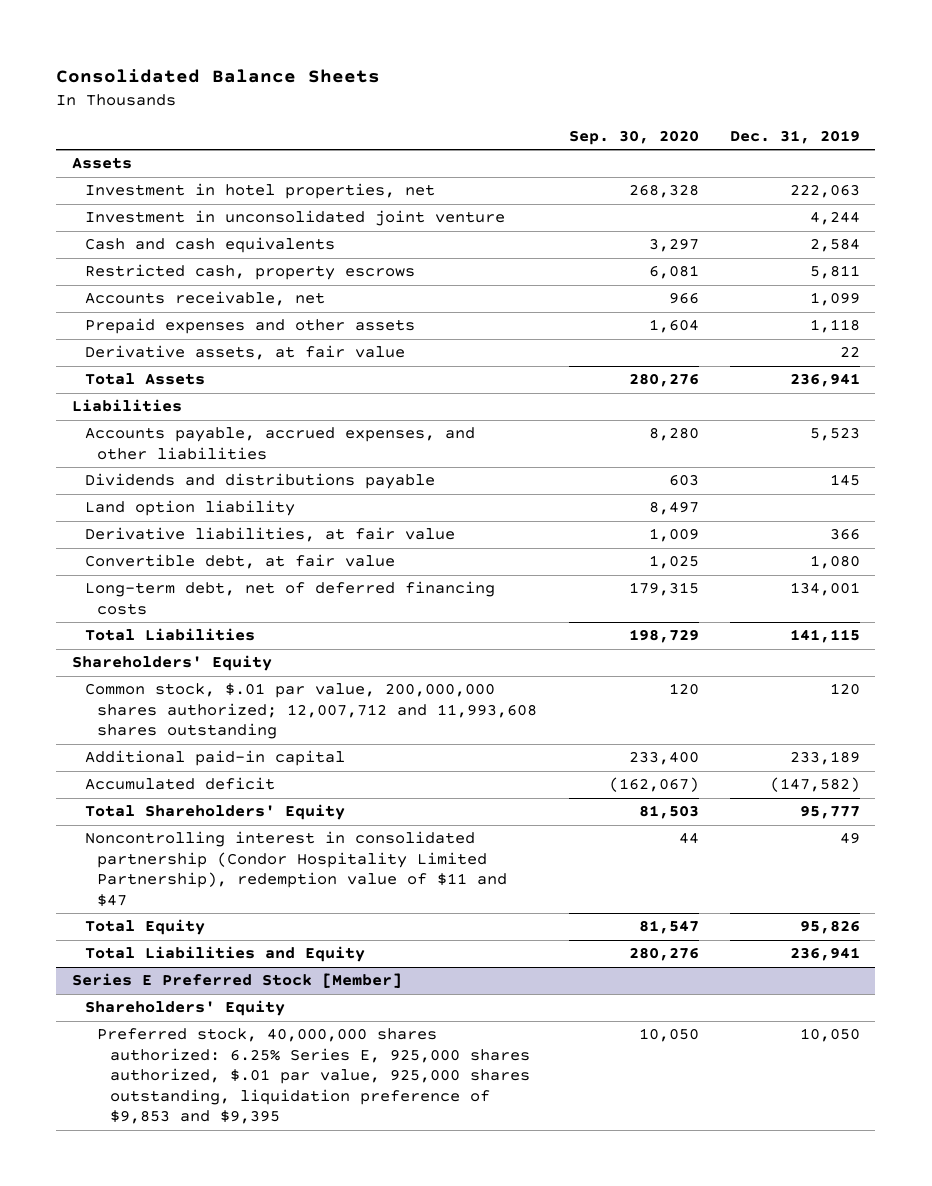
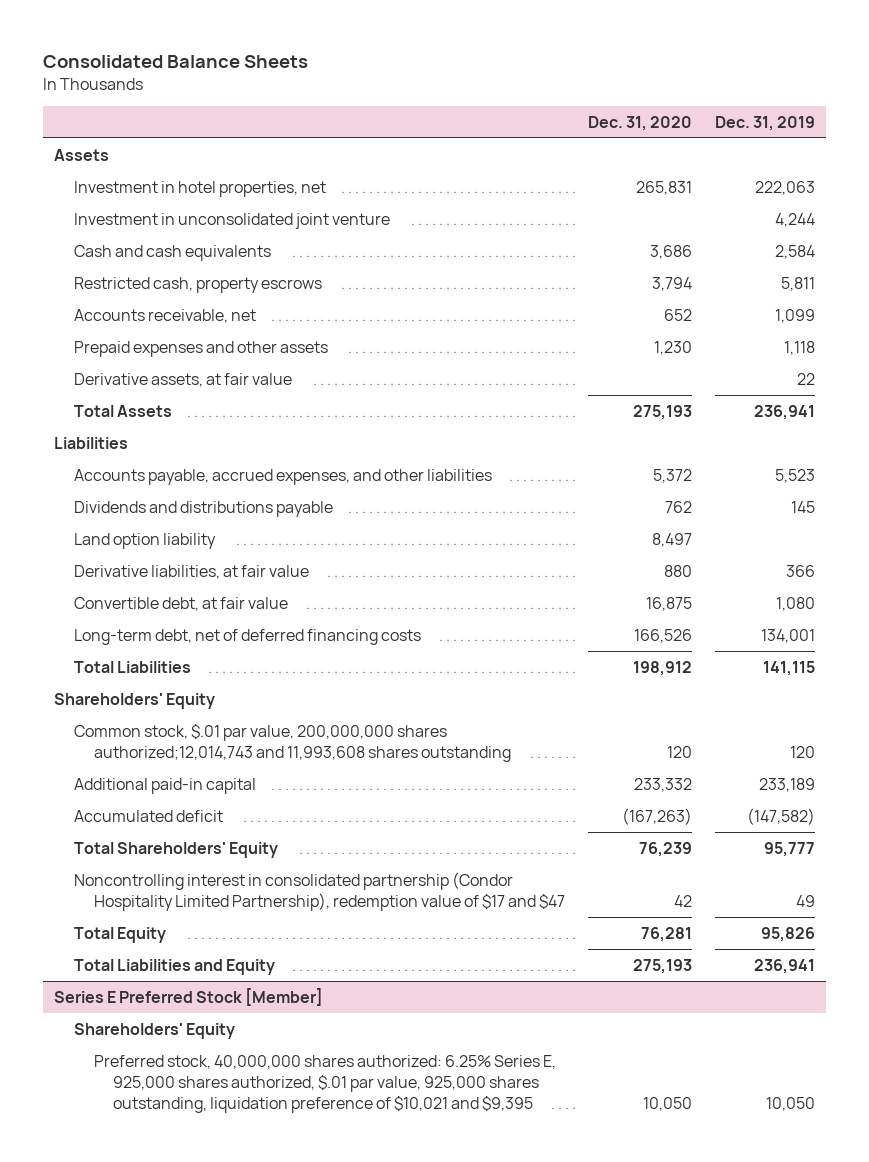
- | Sep. 30, 2020 | Dec. 31, 2019
+ | Dec. 31, 2020 | Dec. 31, 2019
- Common stock, $.01 par value, 200,000,000 shares authorized; 12,007,712 and 11,993,608 shares outstanding | 120 | 120
+ Common stock, $.01 par value, 200,000,000 shares authorized;12,014,743 and 11,993,608 shares outstanding | 120 | 120
- Noncontrolling interest in consolidated partnership (Condor Hospitality Limited Partnership), redemption value of $11 and $47 | 44 | 49
+ Noncontrolling interest in consolidated partnership (Condor Hospitality Limited Partnership), redemption value of $17 and $47 | 42 | 49
@ Series E Preferred Stock [Member]
- Preferred stock, 40,000,000 shares authorized: 6.25% Series E, 925,000 shares authorized, $.01 par value, 925,000 shares outstanding, liquidation preference of $9,853 and $9,395 | 10,050 | 10,050
+ Preferred stock, 40,000,000 shares authorized: 6.25% Series E, 925,000 shares authorized, $.01 par value, 925,000 shares outstanding, liquidation preference of $10,021 and $9,395 | 10,050 | 10,050

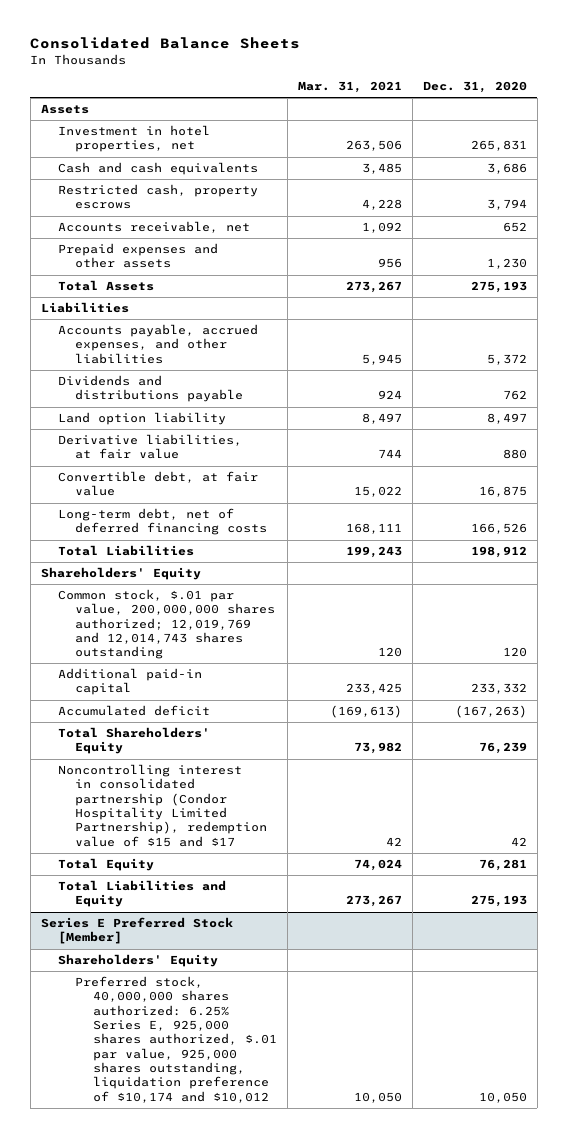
- | Dec. 31, 2020 | Dec. 31, 2019
+ | Mar. 31, 2021 | Dec. 31, 2020
- Investment in unconsolidated joint venture | | 4,244
- Derivative assets, at fair value | | 22
- Common stock, $.01 par value, 200,000,000 shares authorized;12,014,743 and 11,993,608 shares outstanding | 120 | 120
+ Common stock, $.01 par value, 200,000,000 shares authorized; 12,019,769 and 12,014,743 shares outstanding | 120 | 120
- Noncontrolling interest in consolidated partnership (Condor Hospitality Limited Partnership), redemption value of $17 and $47 | 42 | 49
+ Noncontrolling interest in consolidated partnership (Condor Hospitality Limited Partnership), redemption value of $15 and $17 | 42 | 42
@ Series E Preferred Stock [Member]
- Preferred stock, 40,000,000 shares authorized: 6.25% Series E, 925,000 shares authorized, $.01 par value, 925,000 shares outstanding, liquidation preference of $10,021 and $9,395 | 10,050 | 10,050
+ Preferred stock, 40,000,000 shares authorized: 6.25% Series E, 925,000 shares authorized, $.01 par value, 925,000 shares outstanding, liquidation preference of $10,174 and $10,012 | 10,050 | 10,050

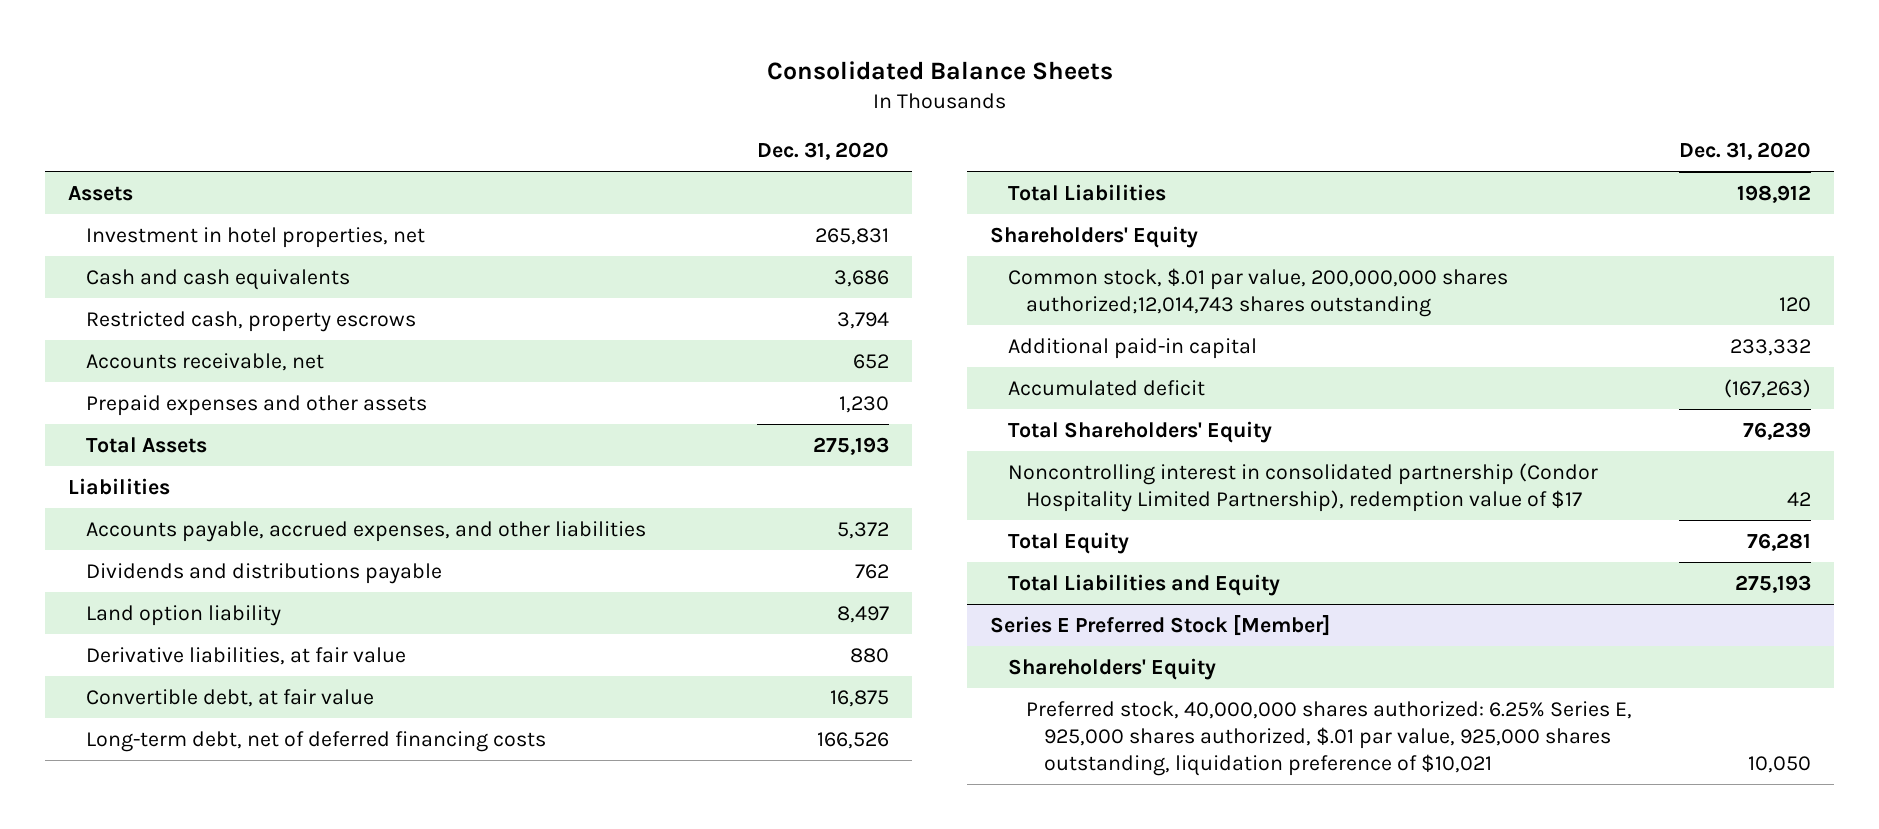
- | Mar. 31, 2021 | Dec. 31, 2020
+ | Dec. 31, 2020
- Common stock, $.01 par value, 200,000,000 shares authorized; 12,019,769 and 12,014,743 shares outstanding | 120 | 120
+ Common stock, $.01 par value, 200,000,000 shares authorized;12,014,743 shares outstanding | 120
- Noncontrolling interest in consolidated partnership (Condor Hospitality Limited Partnership), redemption value of $15 and $17 | 42 | 42
+ Noncontrolling interest in consolidated partnership (Condor Hospitality Limited Partnership), redemption value of $17 | 42
@ Series E Preferred Stock [Member]
- Preferred stock, 40,000,000 shares authorized: 6.25% Series E, 925,000 shares authorized, $.01 par value, 925,000 shares outstanding, liquidation preference of $10,174 and $10,012 | 10,050 | 10,050
+ Preferred stock, 40,000,000 shares authorized: 6.25% Series E, 925,000 shares authorized, $.01 par value, 925,000 shares outstanding, liquidation preference of $10,021 | 10,050

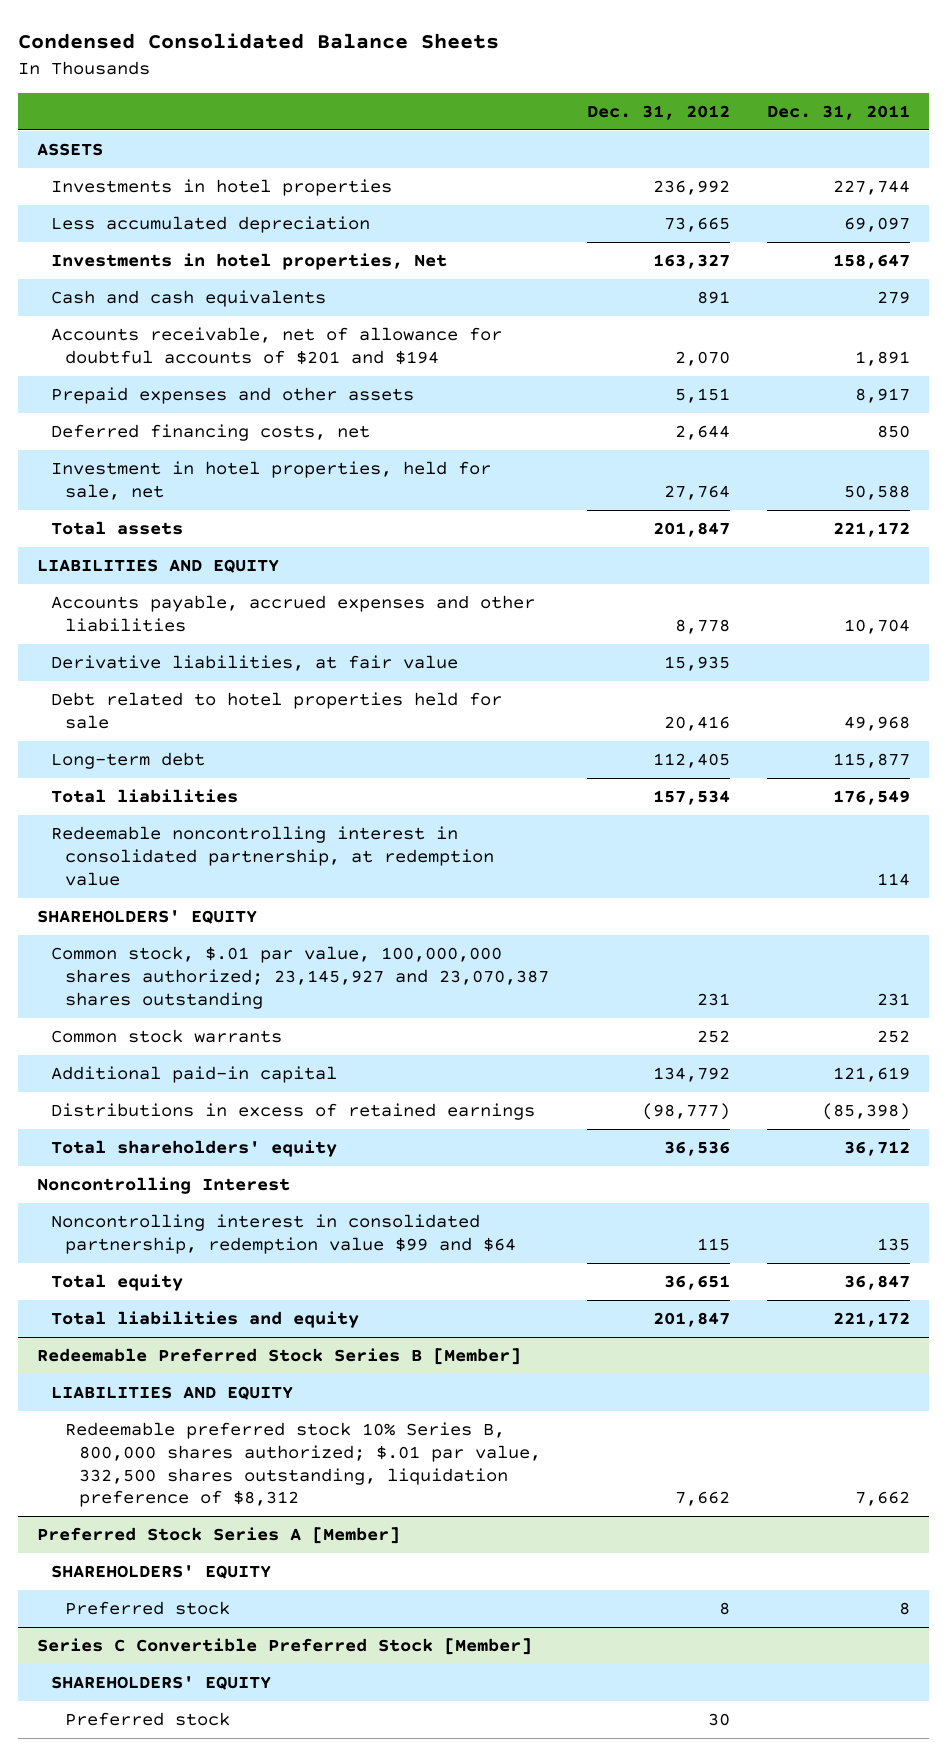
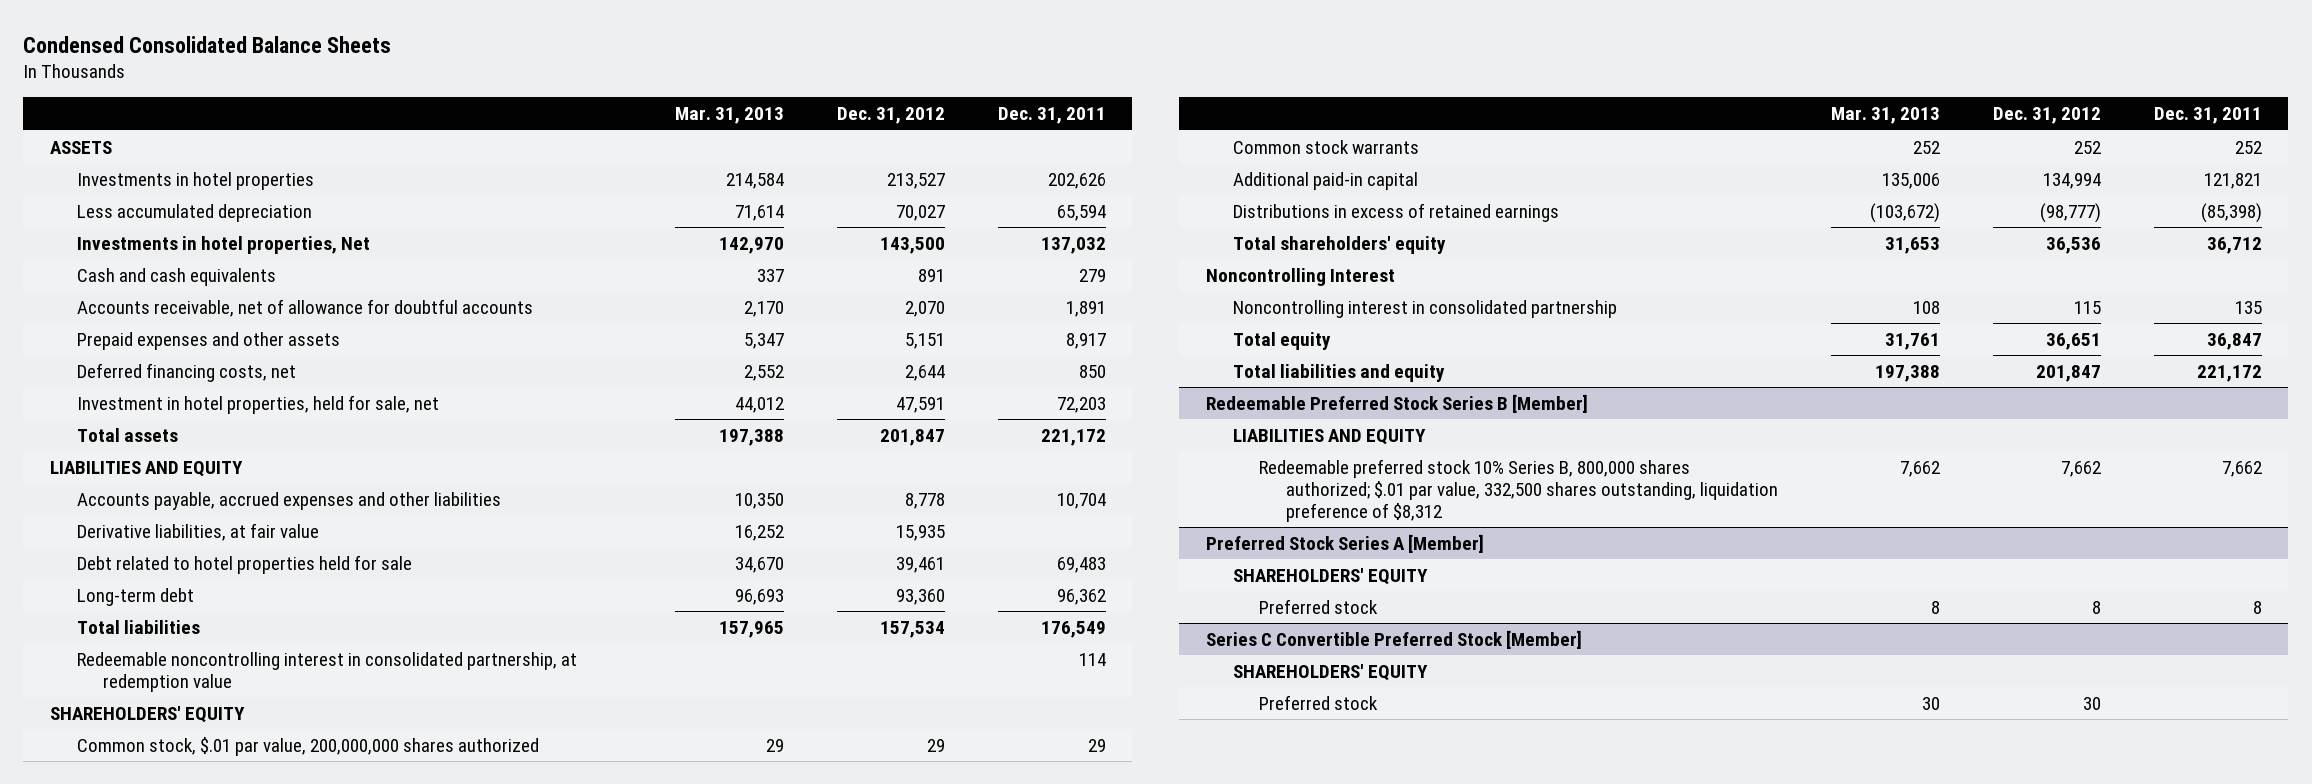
- | Dec. 31, 2012 | Dec. 31, 2011
+ | Mar. 31, 2013 | Dec. 31, 2012 | Dec. 31, 2011
- Investments in hotel properties | 236,992 | 227,744
- Less accumulated depreciation | 73,665 | 69,097
- Investments in hotel properties, Net | 163,327 | 158,647
+ Investments in hotel properties | 214,584 | 213,527 | 202,626
+ Less accumulated depreciation | 71,614 | 70,027 | 65,594
+ Investments in hotel properties, Net | 142,970 | 143,500 | 137,032
- Accounts receivable, net of allowance for doubtful accounts of $201 and $194 | 2,070 | 1,891
+ Accounts receivable, net of allowance for doubtful accounts | 2,170 | 2,070 | 1,891
- Investment in hotel properties, held for sale, net | 27,764 | 50,588
+ Investment in hotel properties, held for sale, net | 44,012 | 47,591 | 72,203
- Debt related to hotel properties held for sale | 20,416 | 49,968
- Long-term debt | 112,405 | 115,877
+ Debt related to hotel properties held for sale | 34,670 | 39,461 | 69,483
+ Long-term debt | 96,693 | 93,360 | 96,362
- Common stock, $.01 par value, 100,000,000 shares authorized; 23,145,927 and 23,070,387 shares outstanding | 231 | 231
+ Common stock, $.01 par value, 200,000,000 shares authorized | 29 | 29 | 29
- Additional paid-in capital | 134,792 | 121,619
+ Additional paid-in capital | 135,006 | 134,994 | 121,821
- Noncontrolling interest in consolidated partnership, redemption value $99 and $64 | 115 | 135
+ Noncontrolling interest in consolidated partnership | 108 | 115 | 135

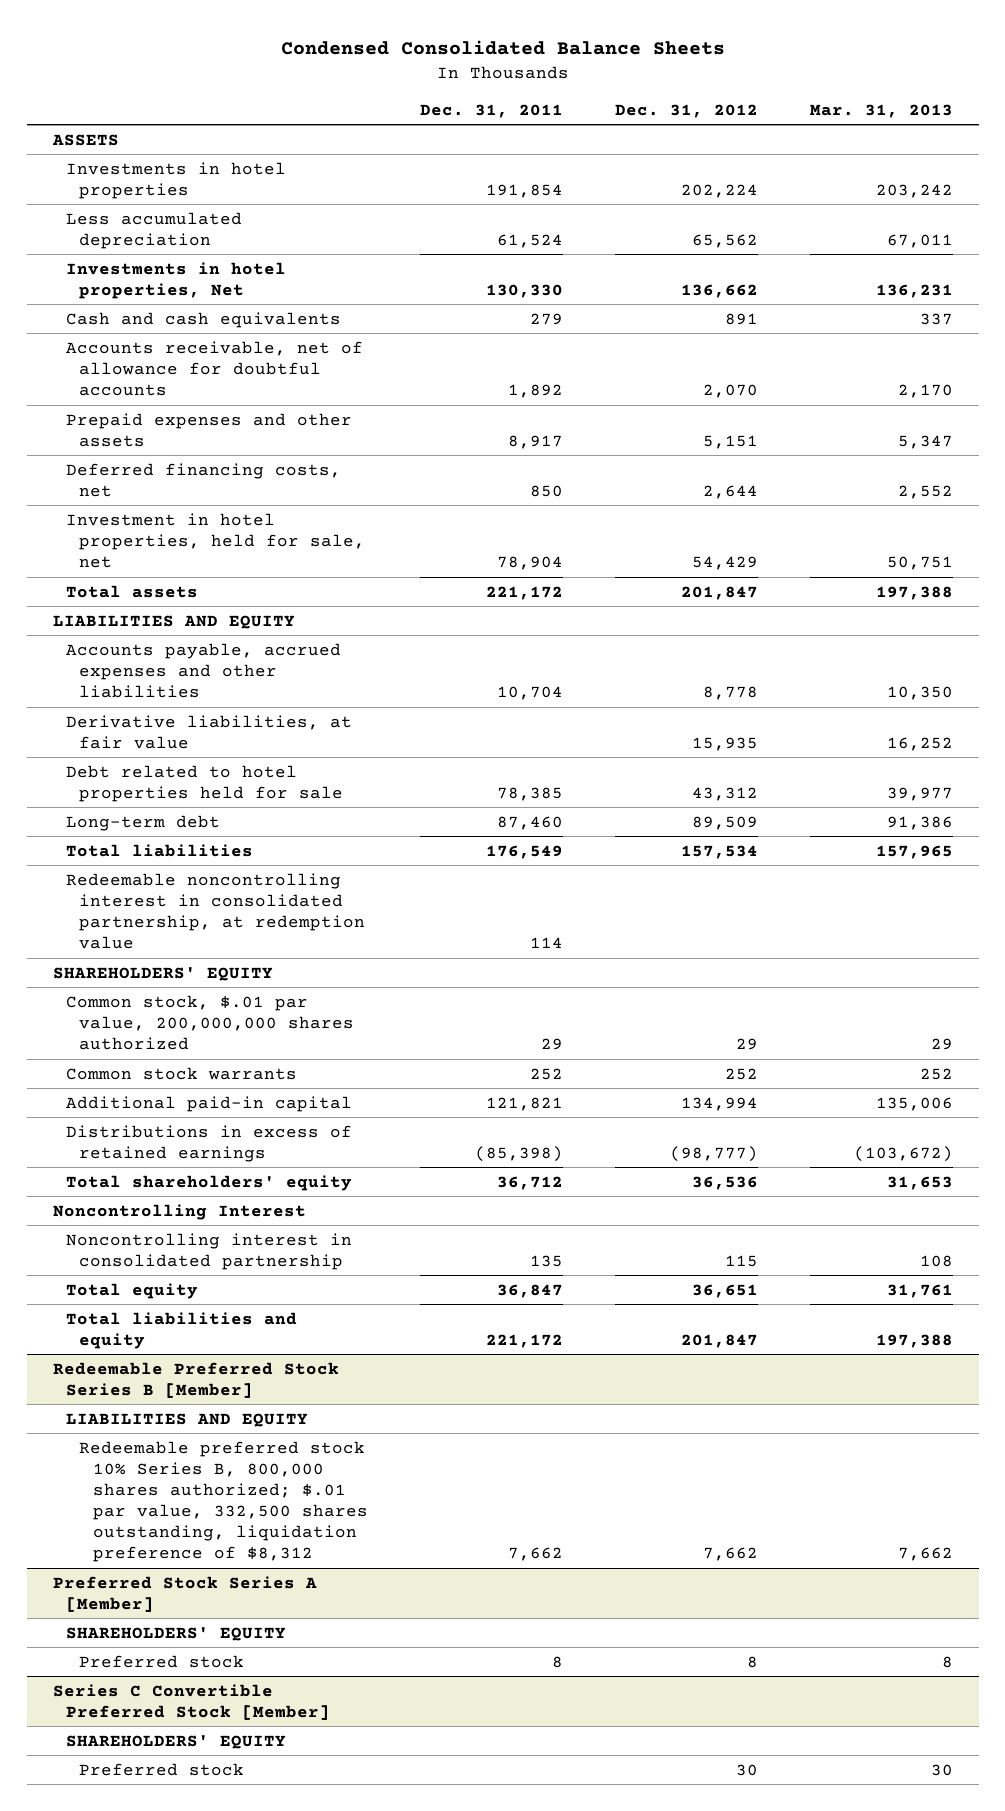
- | Mar. 31, 2013 | Dec. 31, 2012 | Dec. 31, 2011
+ | Dec. 31, 2011 | Dec. 31, 2012 | Mar. 31, 2013
- Investments in hotel properties | 214,584 | 213,527 | 202,626
- Less accumulated depreciation | 71,614 | 70,027 | 65,594
- Investments in hotel properties, Net | 142,970 | 143,500 | 137,032
+ Investments in hotel properties | 191,854 | 202,224 | 203,242
+ Less accumulated depreciation | 61,524 | 65,562 | 67,011
+ Investments in hotel properties, Net | 130,330 | 136,662 | 136,231
- Accounts receivable, net of allowance for doubtful accounts | 2,170 | 2,070 | 1,891
+ Accounts receivable, net of allowance for doubtful accounts | 1,892 | 2,070 | 2,170
- Investment in hotel properties, held for sale, net | 44,012 | 47,591 | 72,203
+ Investment in hotel properties, held for sale, net | 78,904 | 54,429 | 50,751
- Debt related to hotel properties held for sale | 34,670 | 39,461 | 69,483
- Long-term debt | 96,693 | 93,360 | 96,362
+ Debt related to hotel properties held for sale | 78,385 | 43,312 | 39,977
+ Long-term debt | 87,460 | 89,509 | 91,386

